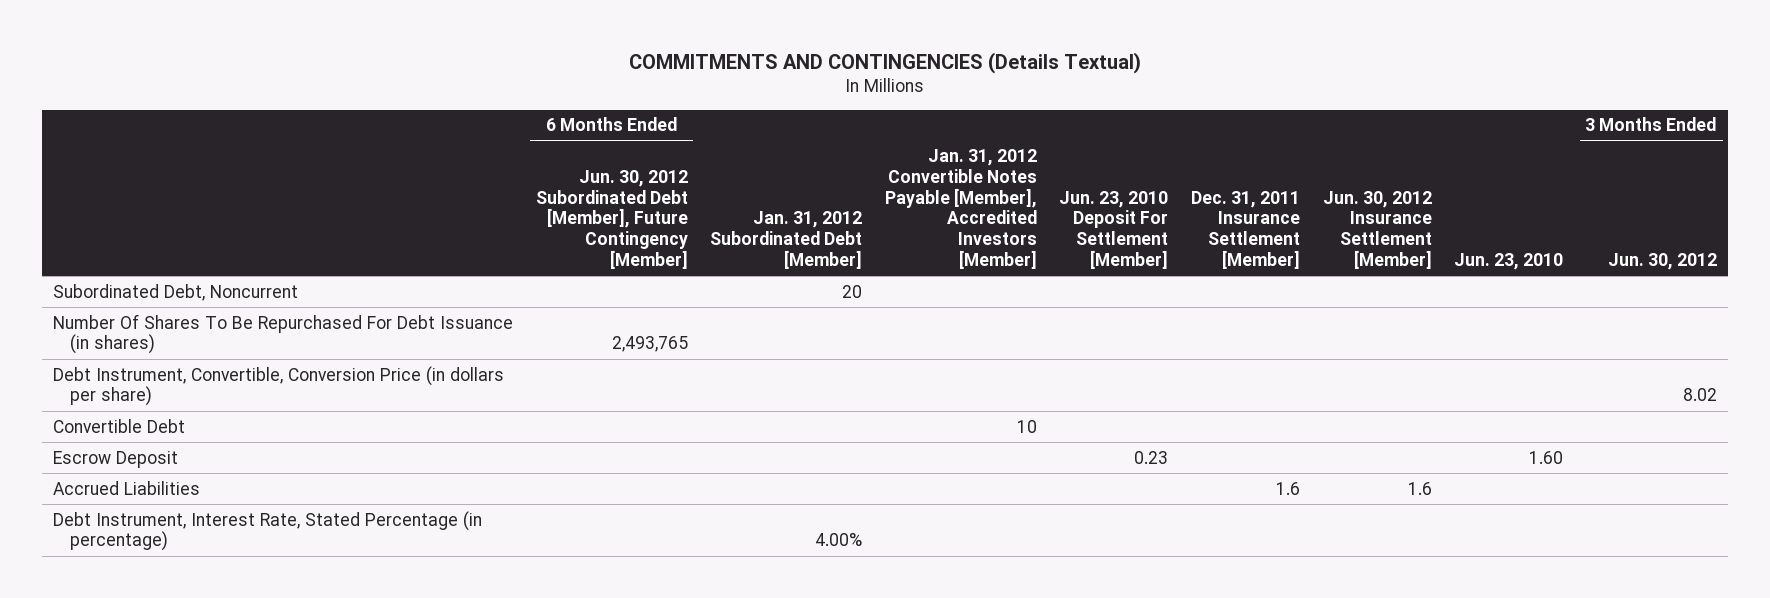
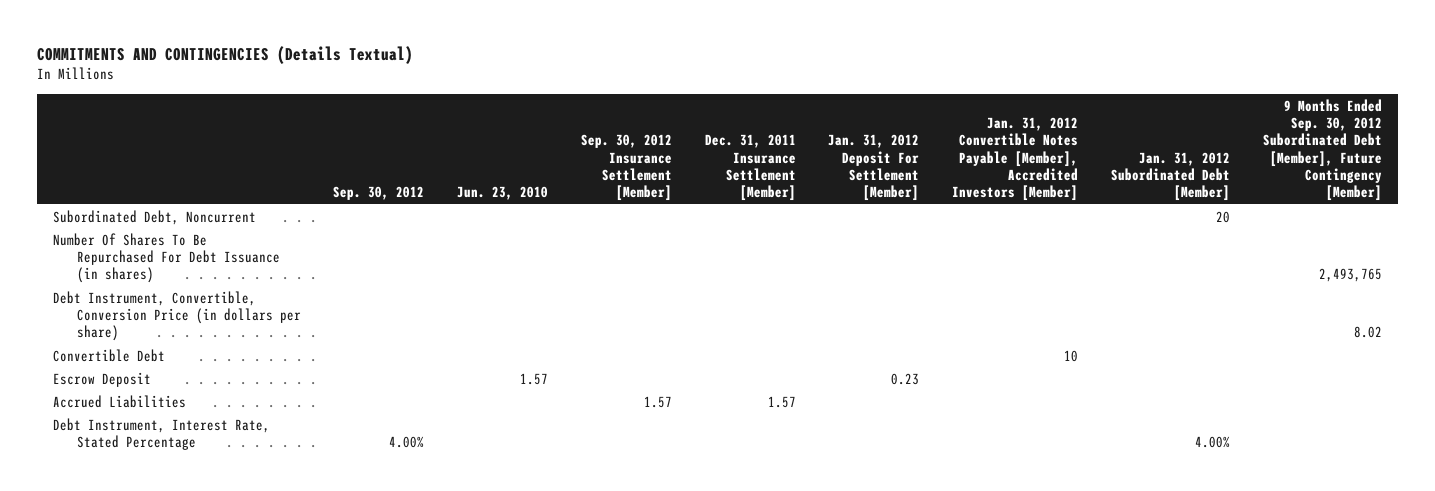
- | 6 Months Ended Jun. 30, 2012 Subordinated Debt [Member], Future Contingency [Member] | Jan. 31, 2012 Subordinated Debt [Member] | Jan. 31, 2012 Convertible Notes Payable [Member], Accredited Investors [Member] | Jun. 23, 2010 Deposit For Settlement [Member] | Dec. 31, 2011 Insurance Settlement [Member] | Jun. 30, 2012 Insurance Settlement [Member] | Jun. 23, 2010 | 3 Months Ended Jun. 30, 2012
+ | Sep. 30, 2012 | Jun. 23, 2010 | Sep. 30, 2012 Insurance Settlement [Member] | Dec. 31, 2011 Insurance Settlement [Member] | Jan. 31, 2012 Deposit For Settlement [Member] | Jan. 31, 2012 Convertible Notes Payable [Member], Accredited Investors [Member] | Jan. 31, 2012 Subordinated Debt [Member] | 9 Months Ended Sep. 30, 2012 Subordinated Debt [Member], Future Contingency [Member]
- Escrow Deposit | | | | 0.23 | | | 1.60 |
- Accrued Liabilities | | | | | 1.6 | 1.6 | |
- Debt Instrument, Interest Rate, Stated Percentage (in percentage) | | 4.00% | | | | | |
+ Escrow Deposit | | 1.57 | | | 0.23 | | |
+ Accrued Liabilities | | | 1.57 | 1.57 | | | |
+ Debt Instrument, Interest Rate, Stated Percentage | 4.00% | | | | | | 4.00% |

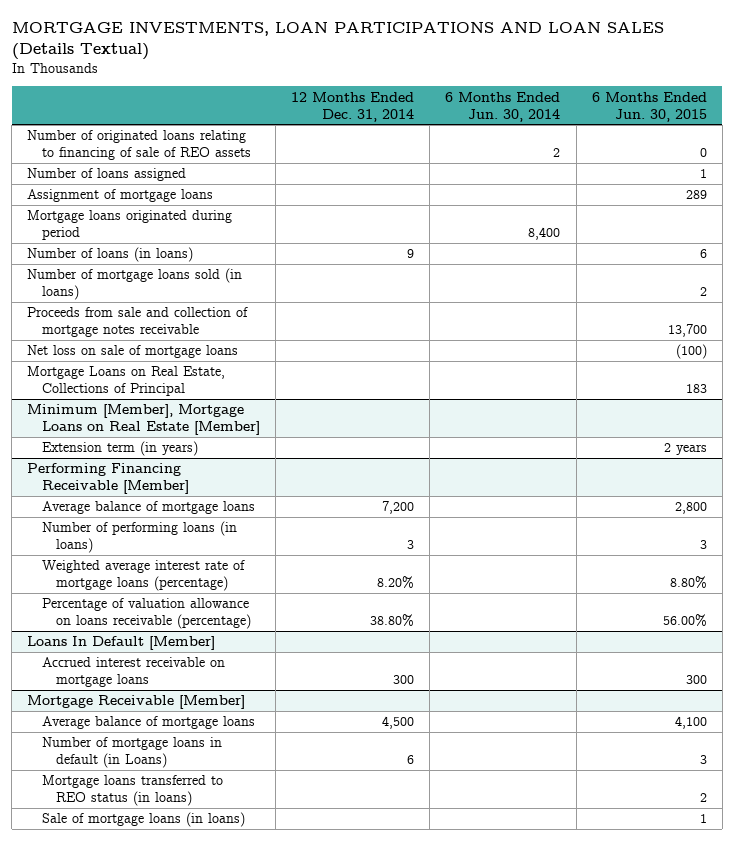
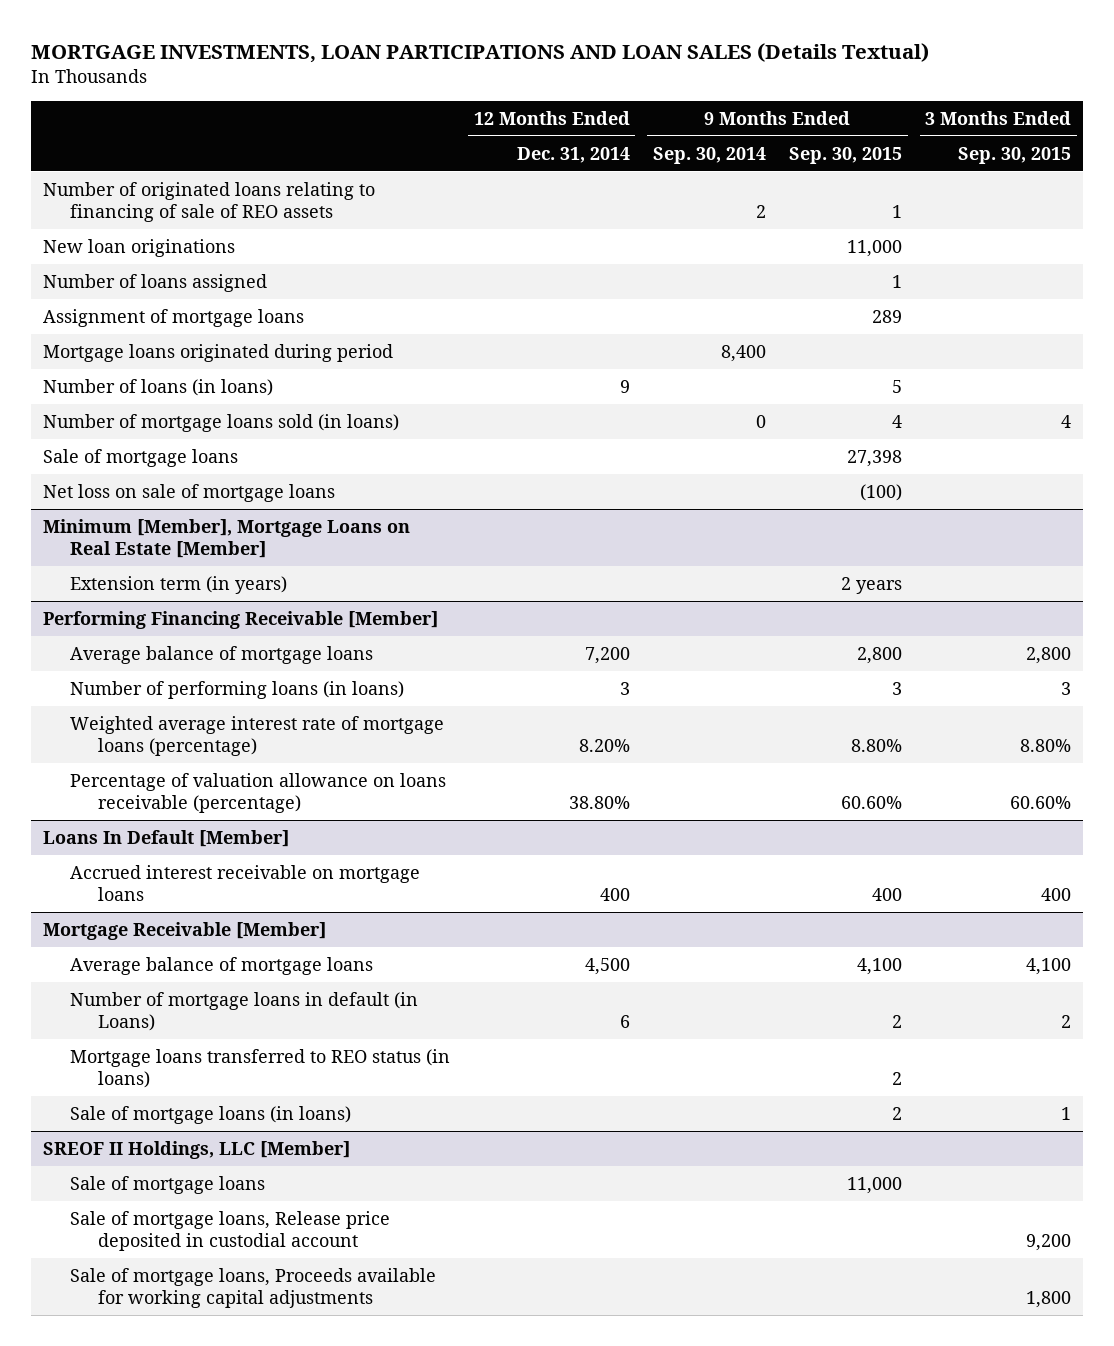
- | 12 Months Ended Dec. 31, 2014 | 6 Months Ended Jun. 30, 2014 | 6 Months Ended Jun. 30, 2015
+ | 12 Months Ended Dec. 31, 2014 | 9 Months Ended Sep. 30, 2014 | 9 Months Ended Sep. 30, 2015 | 3 Months Ended Sep. 30, 2015
+ New loan originations | | | 11,000 |
- Proceeds from sale and collection of mortgage notes receivable | | | 13,700
+ Sale of mortgage loans | | | 27,398 |
- Mortgage Loans on Real Estate, Collections of Principal | | | 183
@ Loans In Default [Member]
- Accrued interest receivable on mortgage loans | 300 | | 300
+ Accrued interest receivable on mortgage loans | 400 | | 400 | 400
+ SREOF II Holdings, LLC [Member]
+ Sale of mortgage loans | | | 11,000 |
+ Sale of mortgage loans, Release price deposited in custodial account | | | | 9,200
+ Sale of mortgage loans, Proceeds available for working capital adjustments | | | | 1,800

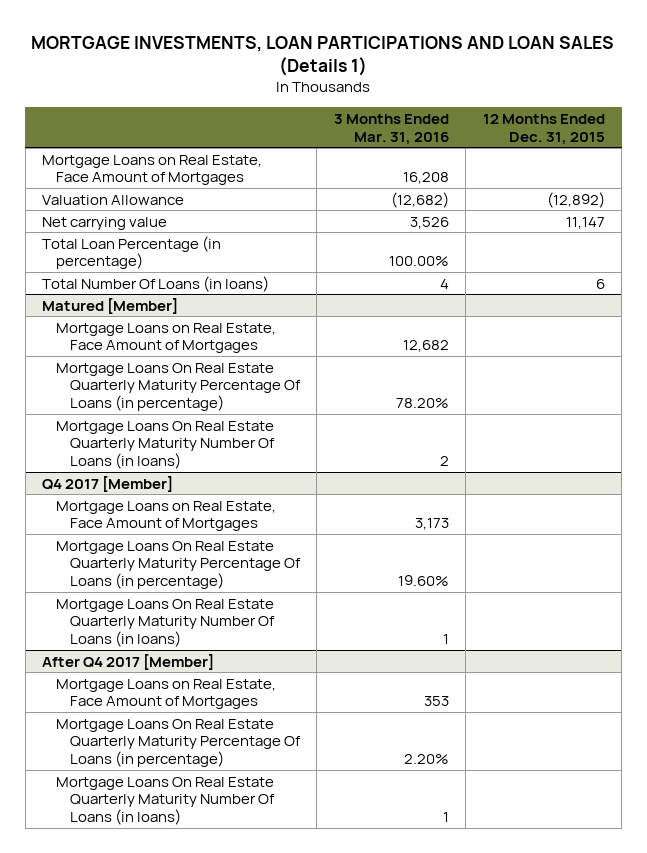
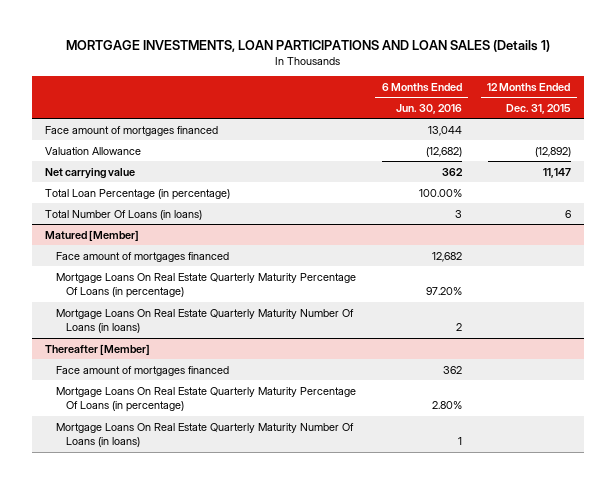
- | 3 Months Ended Mar. 31, 2016 | 12 Months Ended Dec. 31, 2015
+ | 6 Months Ended Jun. 30, 2016 | 12 Months Ended Dec. 31, 2015
- Mortgage Loans on Real Estate, Face Amount of Mortgages | 16,208 |
+ Face amount of mortgages financed | 13,044 |
@ Matured [Member]
- Mortgage Loans on Real Estate, Face Amount of Mortgages | 12,682 |
+ Face amount of mortgages financed | 12,682 |
- Q4 2017 [Member]
- Mortgage Loans on Real Estate, Face Amount of Mortgages | 3,173 |
- Mortgage Loans On Real Estate Quarterly Maturity Percentage Of Loans (in percentage) | 19.60% |
- Mortgage Loans On Real Estate Quarterly Maturity Number Of Loans (in loans) | 1 |
- After Q4 2017 [Member]
- Mortgage Loans on Real Estate, Face Amount of Mortgages | 353 |
+ Thereafter [Member]
+ Face amount of mortgages financed | 362 |

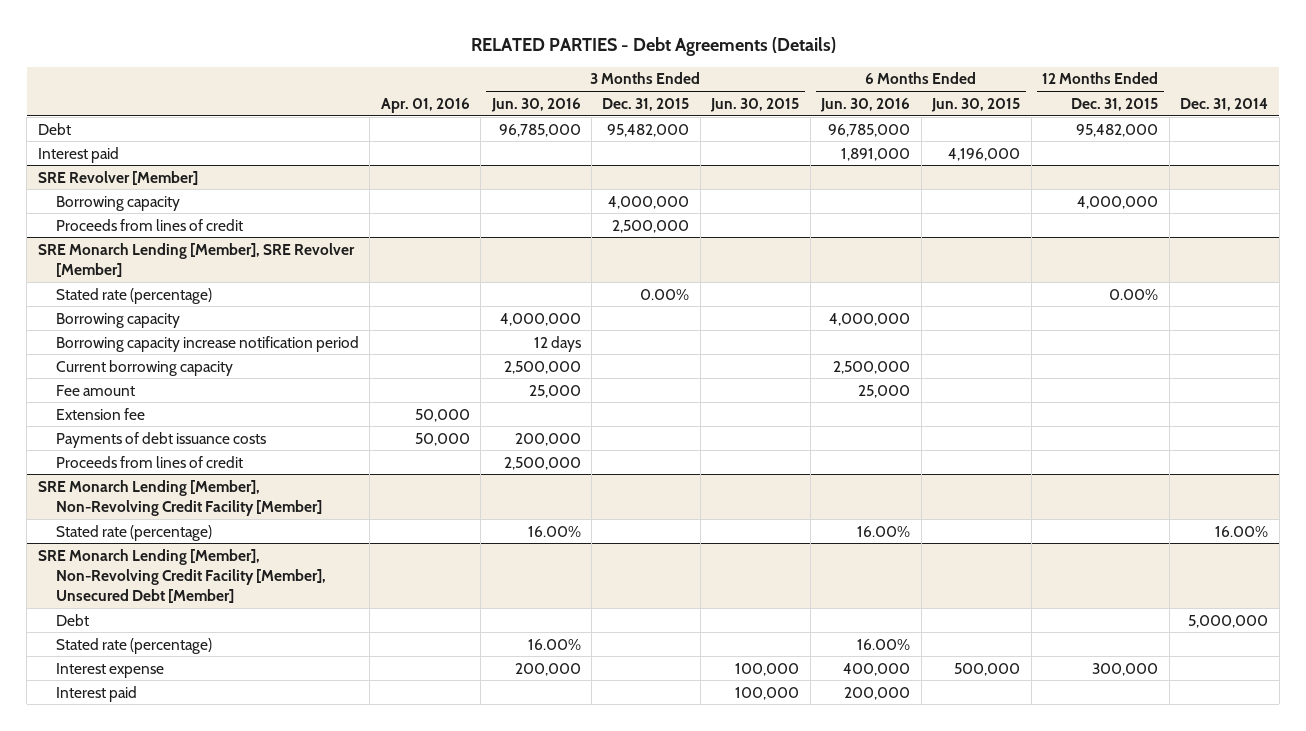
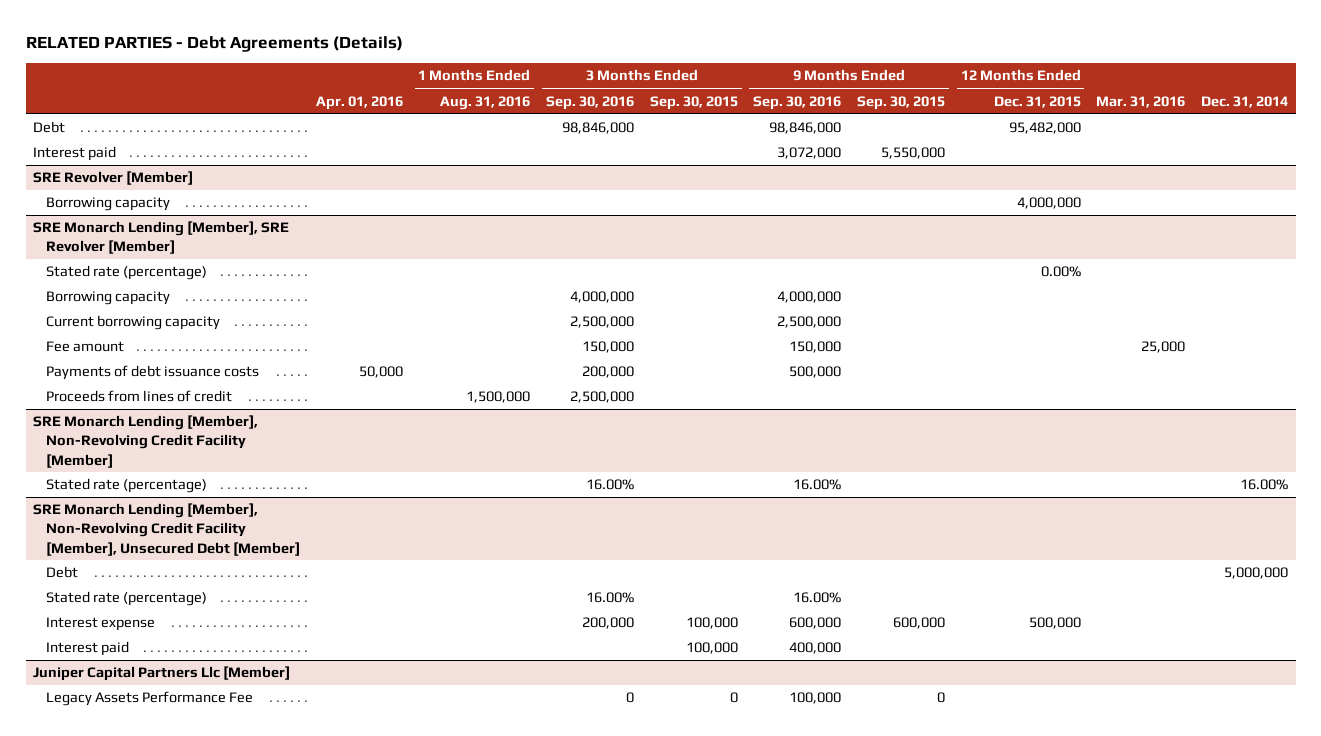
- | Apr. 01, 2016 | 3 Months Ended Jun. 30, 2016 | 3 Months Ended Dec. 31, 2015 | 3 Months Ended Jun. 30, 2015 | 6 Months Ended Jun. 30, 2016 | 6 Months Ended Jun. 30, 2015 | 12 Months Ended Dec. 31, 2015 | Dec. 31, 2014
+ | Apr. 01, 2016 | 1 Months Ended Aug. 31, 2016 | 3 Months Ended Sep. 30, 2016 | 3 Months Ended Sep. 30, 2015 | 9 Months Ended Sep. 30, 2016 | 9 Months Ended Sep. 30, 2015 | 12 Months Ended Dec. 31, 2015 | Mar. 31, 2016 | Dec. 31, 2014
@ SRE Revolver [Member]
- Proceeds from lines of credit | | | 2,500,000 | | | | |
@ SRE Monarch Lending [Member], SRE Revolver [Member]
- Borrowing capacity increase notification period | | 12 days | | | | | |
- Extension fee | 50,000 | | | | | | |
@ SRE Monarch Lending [Member], Non-Revolving Credit Facility [Member], Unsecured Debt [Member]
- Interest expense | | 200,000 | | 100,000 | 400,000 | 500,000 | 300,000 |
+ Interest expense | | | 200,000 | 100,000 | 600,000 | 600,000 | 500,000 | |
+ Juniper Capital Partners Llc [Member]
+ Legacy Assets Performance Fee | | | 0 | 0 | 100,000 | 0 | | |

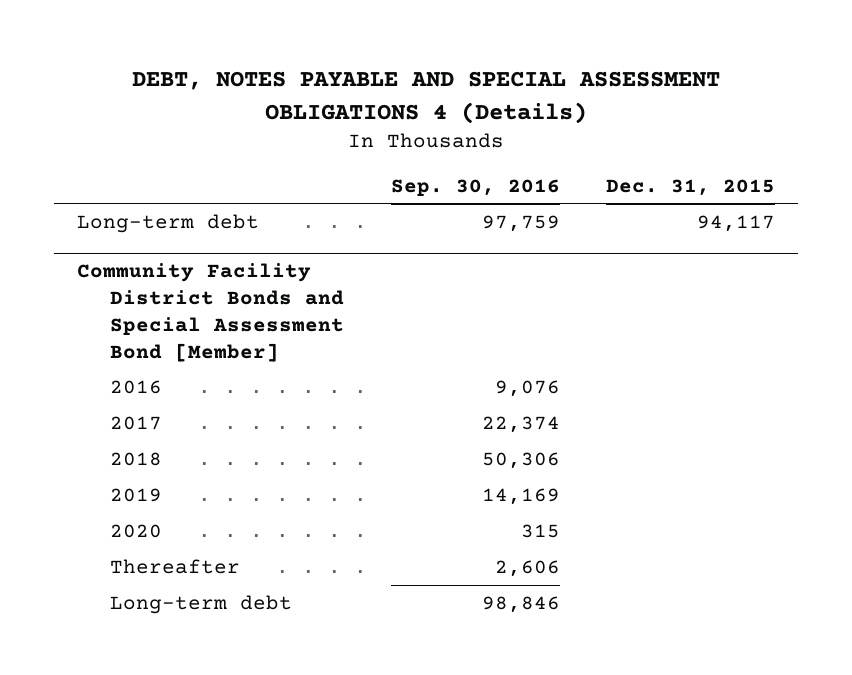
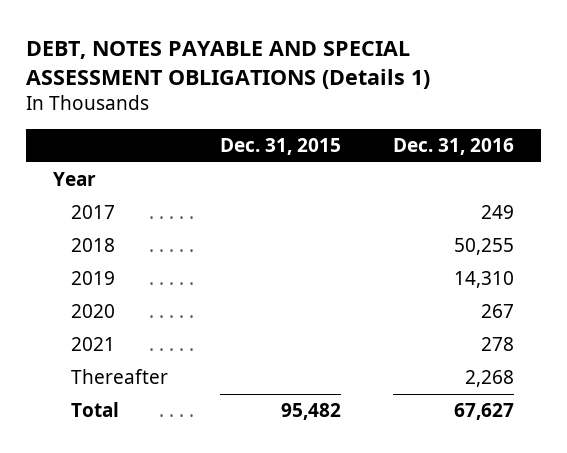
- DEBT, NOTES PAYABLE AND SPECIAL ASSESSMENT OBLIGATIONS 4 (Details)
+ DEBT, NOTES PAYABLE AND SPECIAL ASSESSMENT OBLIGATIONS (Details 1)
- | Sep. 30, 2016 | Dec. 31, 2015
+ | Dec. 31, 2015 | Dec. 31, 2016
- Long-term debt | 97,759 | 94,117
- Community Facility District Bonds and Special Assessment Bond [Member]
- 2016 | 9,076 |
- 2017 | 22,374 |
- 2018 | 50,306 |
- 2019 | 14,169 |
- 2020 | 315 |
- Thereafter | 2,606 |
- Long-term debt | 98,846 |
+ Year
+ 2017 | | 249
+ 2018 | | 50,255
+ 2019 | | 14,310
+ 2020 | | 267
+ 2021 | | 278
+ Thereafter | | 2,268
+ Total | 95,482 | 67,627

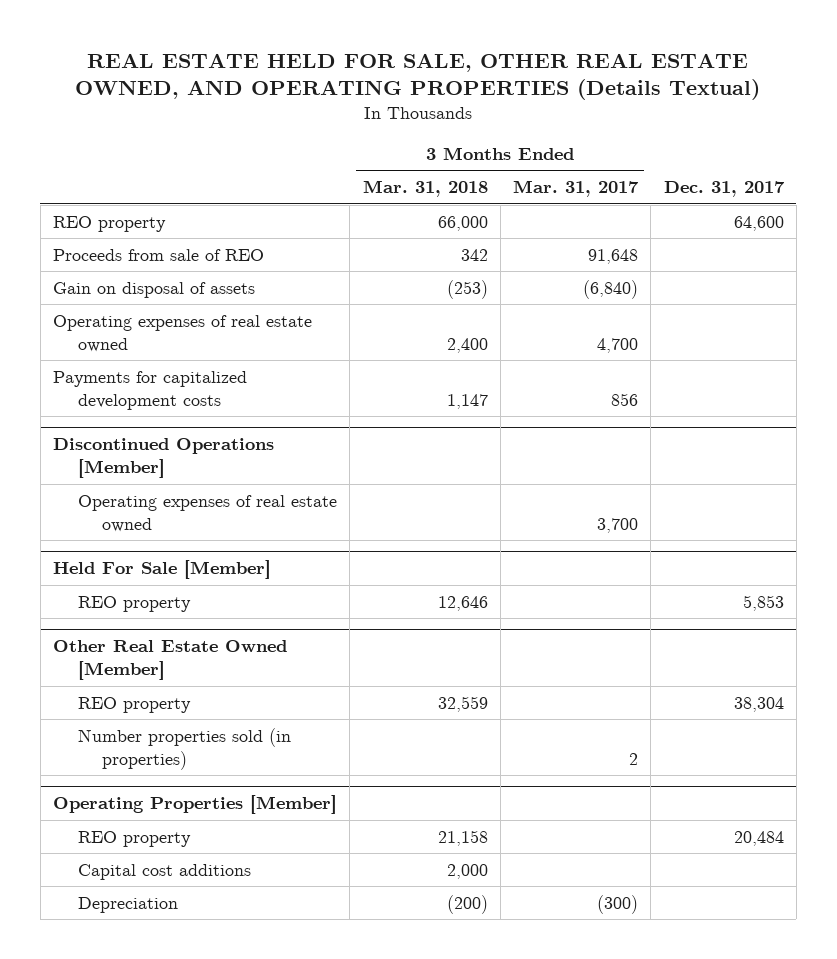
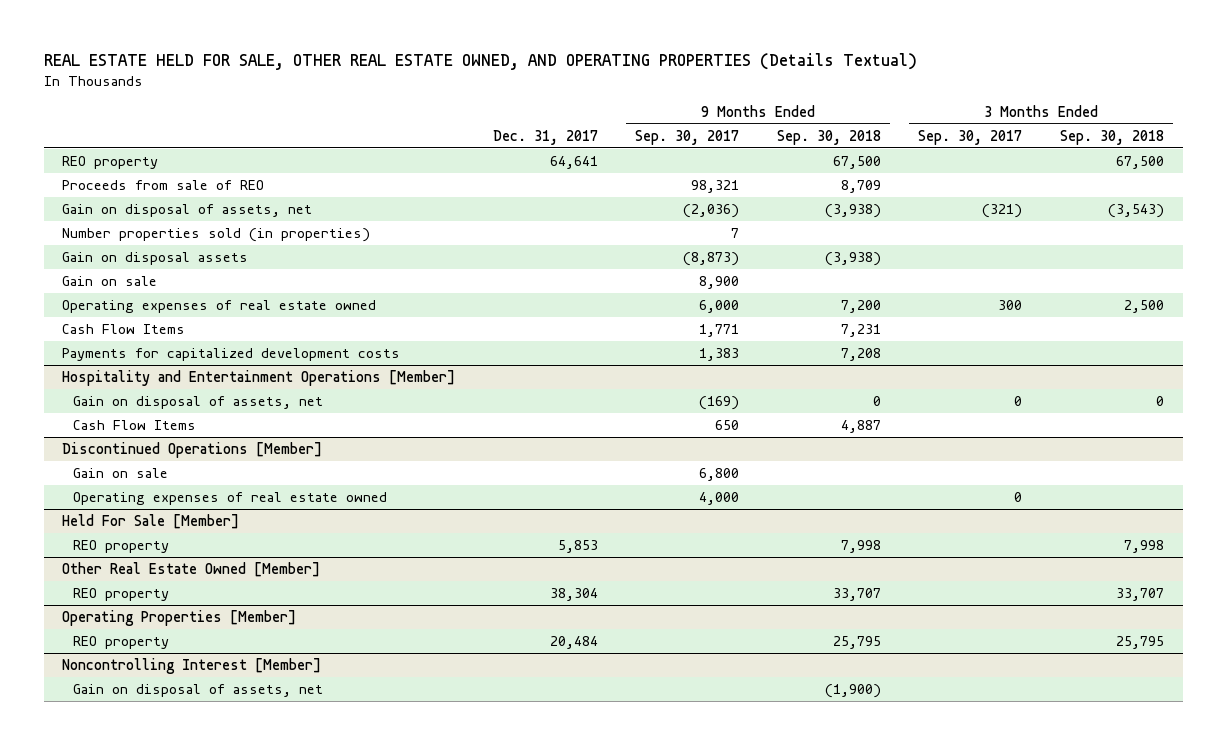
- | 3 Months Ended Mar. 31, 2018 | 3 Months Ended Mar. 31, 2017 | Dec. 31, 2017
+ | Dec. 31, 2017 | 9 Months Ended Sep. 30, 2017 | 9 Months Ended Sep. 30, 2018 | 3 Months Ended Sep. 30, 2017 | 3 Months Ended Sep. 30, 2018
- REO property | 66,000 | | 64,600
+ REO property | 64,641 | | 67,500 | | 67,500
- Gain on disposal of assets | (253) | (6,840) |
+ Gain on disposal of assets, net | | (2,036) | (3,938) | (321) | (3,543)
+ Number properties sold (in properties) | | 7 | | |
+ Gain on disposal assets | | (8,873) | (3,938) | |
+ Gain on sale | | 8,900 | | |
+ Cash Flow Items | | 1,771 | 7,231 | |
+ Hospitality and Entertainment Operations [Member]
+ Gain on disposal of assets, net | | (169) | 0 | 0 | 0
+ Cash Flow Items | | 650 | 4,887 | |
@ Discontinued Operations [Member]
+ Gain on sale | | 6,800 | | |
@ Other Real Estate Owned [Member]
- Number properties sold (in properties) | | 2 |
@ Operating Properties [Member]
- Capital cost additions | 2,000 | |
- Depreciation | (200) | (300) |
+ Noncontrolling Interest [Member]
+ Gain on disposal of assets, net | | | (1,900) | |

